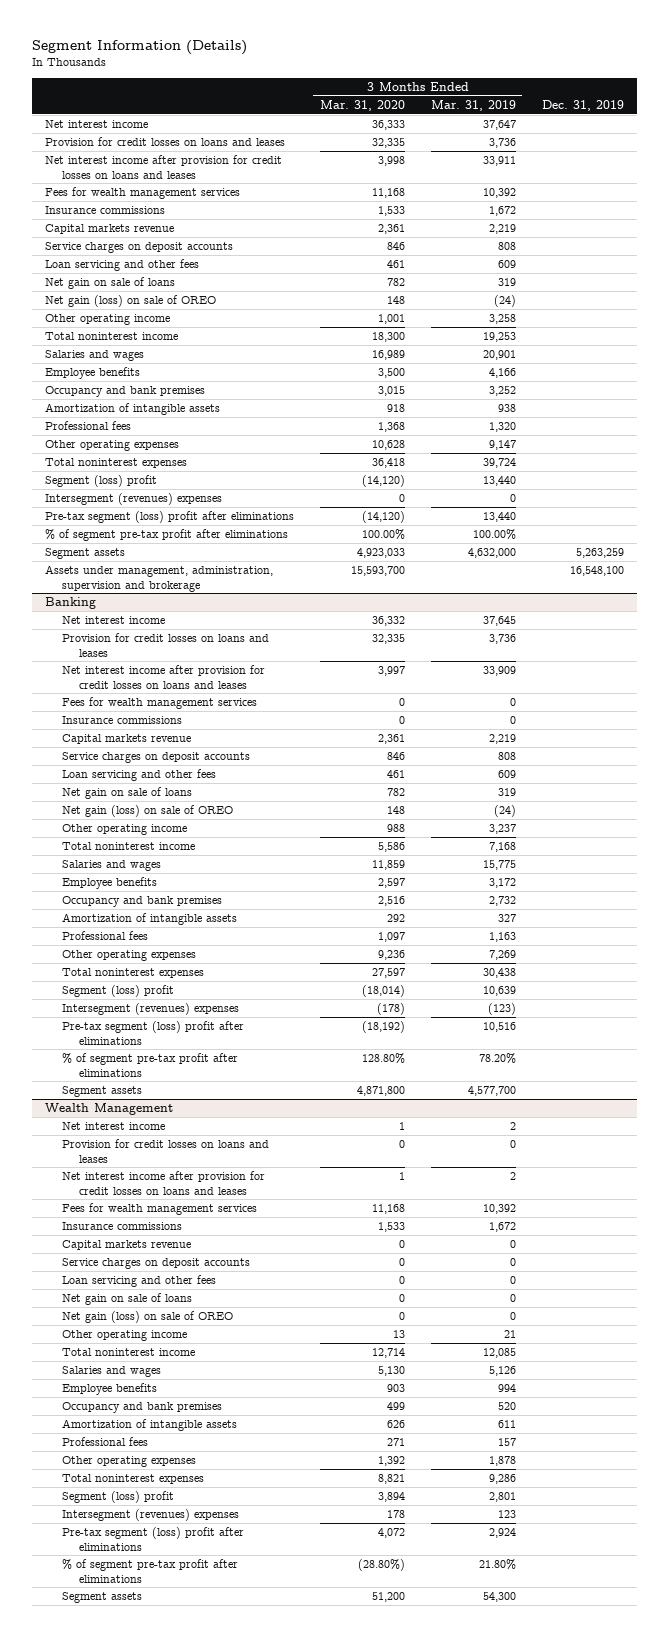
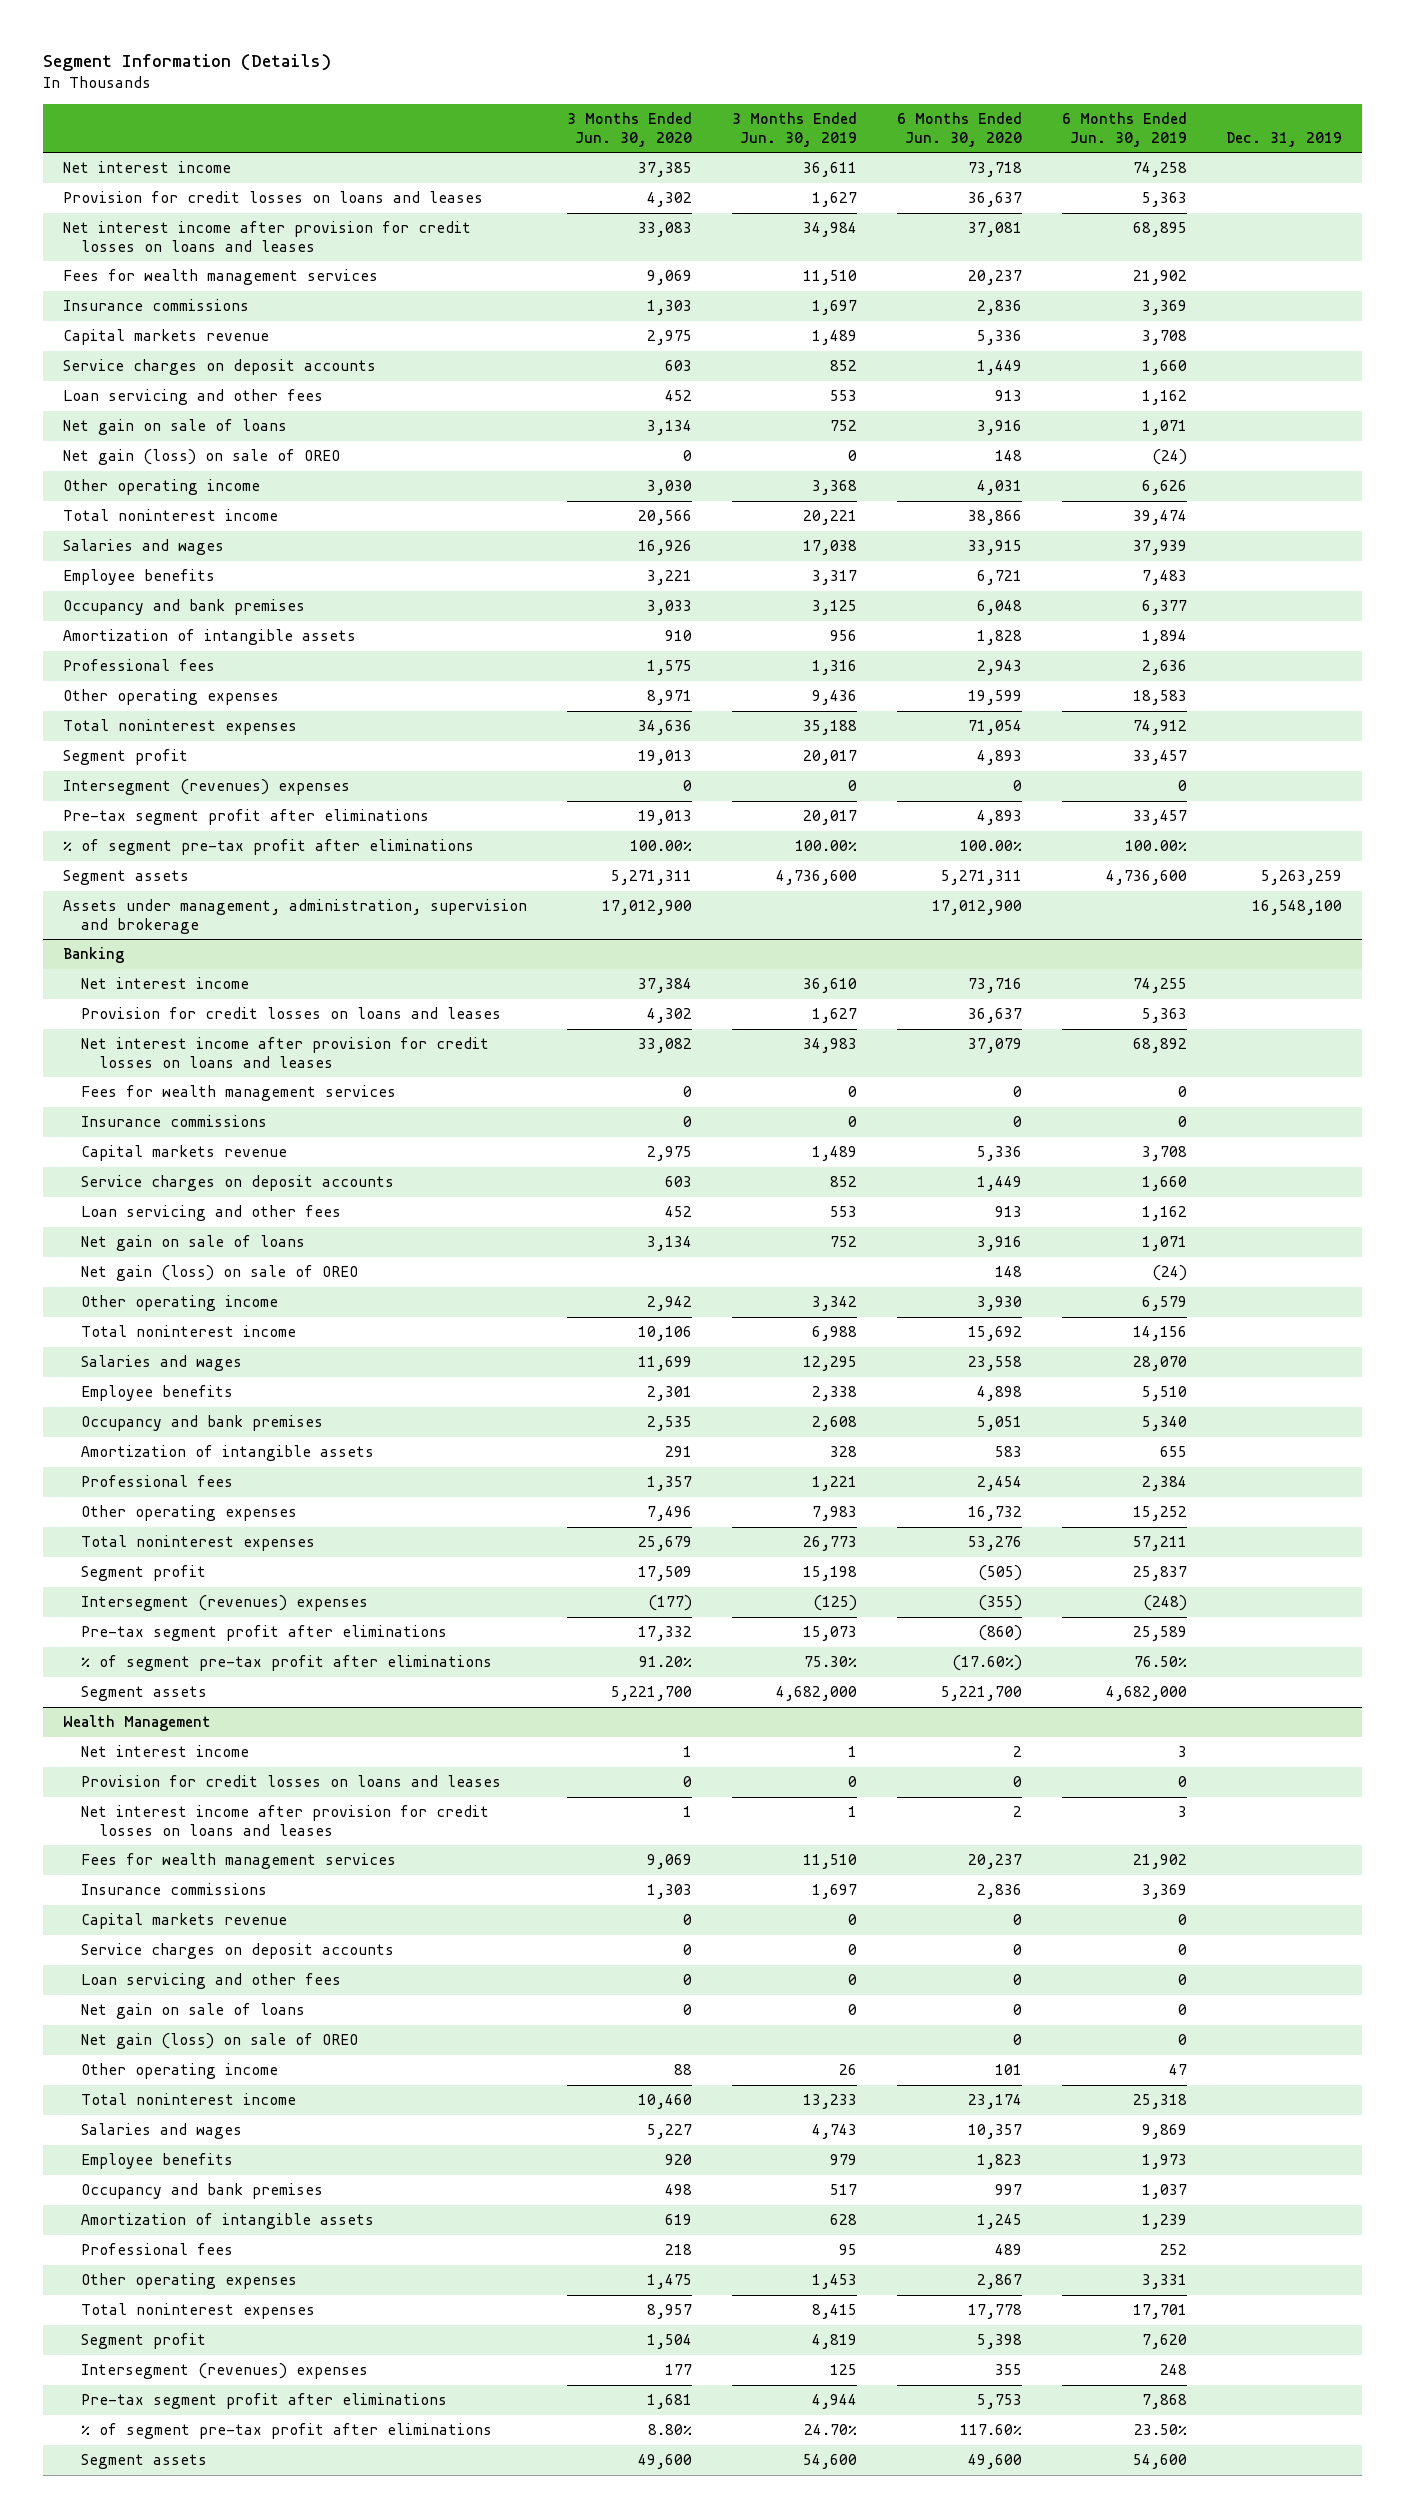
- | 3 Months Ended Mar. 31, 2020 | 3 Months Ended Mar. 31, 2019 | Dec. 31, 2019
+ | 3 Months Ended Jun. 30, 2020 | 3 Months Ended Jun. 30, 2019 | 6 Months Ended Jun. 30, 2020 | 6 Months Ended Jun. 30, 2019 | Dec. 31, 2019
- Segment (loss) profit | (14,120) | 13,440 |
+ Segment profit | 19,013 | 20,017 | 4,893 | 33,457 |
- Pre-tax segment (loss) profit after eliminations | (14,120) | 13,440 |
+ Pre-tax segment profit after eliminations | 19,013 | 20,017 | 4,893 | 33,457 |
@ Banking
- Segment (loss) profit | (18,014) | 10,639 |
+ Segment profit | 17,509 | 15,198 | (505) | 25,837 |
- Pre-tax segment (loss) profit after eliminations | (18,192) | 10,516 |
+ Pre-tax segment profit after eliminations | 17,332 | 15,073 | (860) | 25,589 |
@ Wealth Management
- Segment (loss) profit | 3,894 | 2,801 |
+ Segment profit | 1,504 | 4,819 | 5,398 | 7,620 |
- Pre-tax segment (loss) profit after eliminations | 4,072 | 2,924 |
+ Pre-tax segment profit after eliminations | 1,681 | 4,944 | 5,753 | 7,868 |

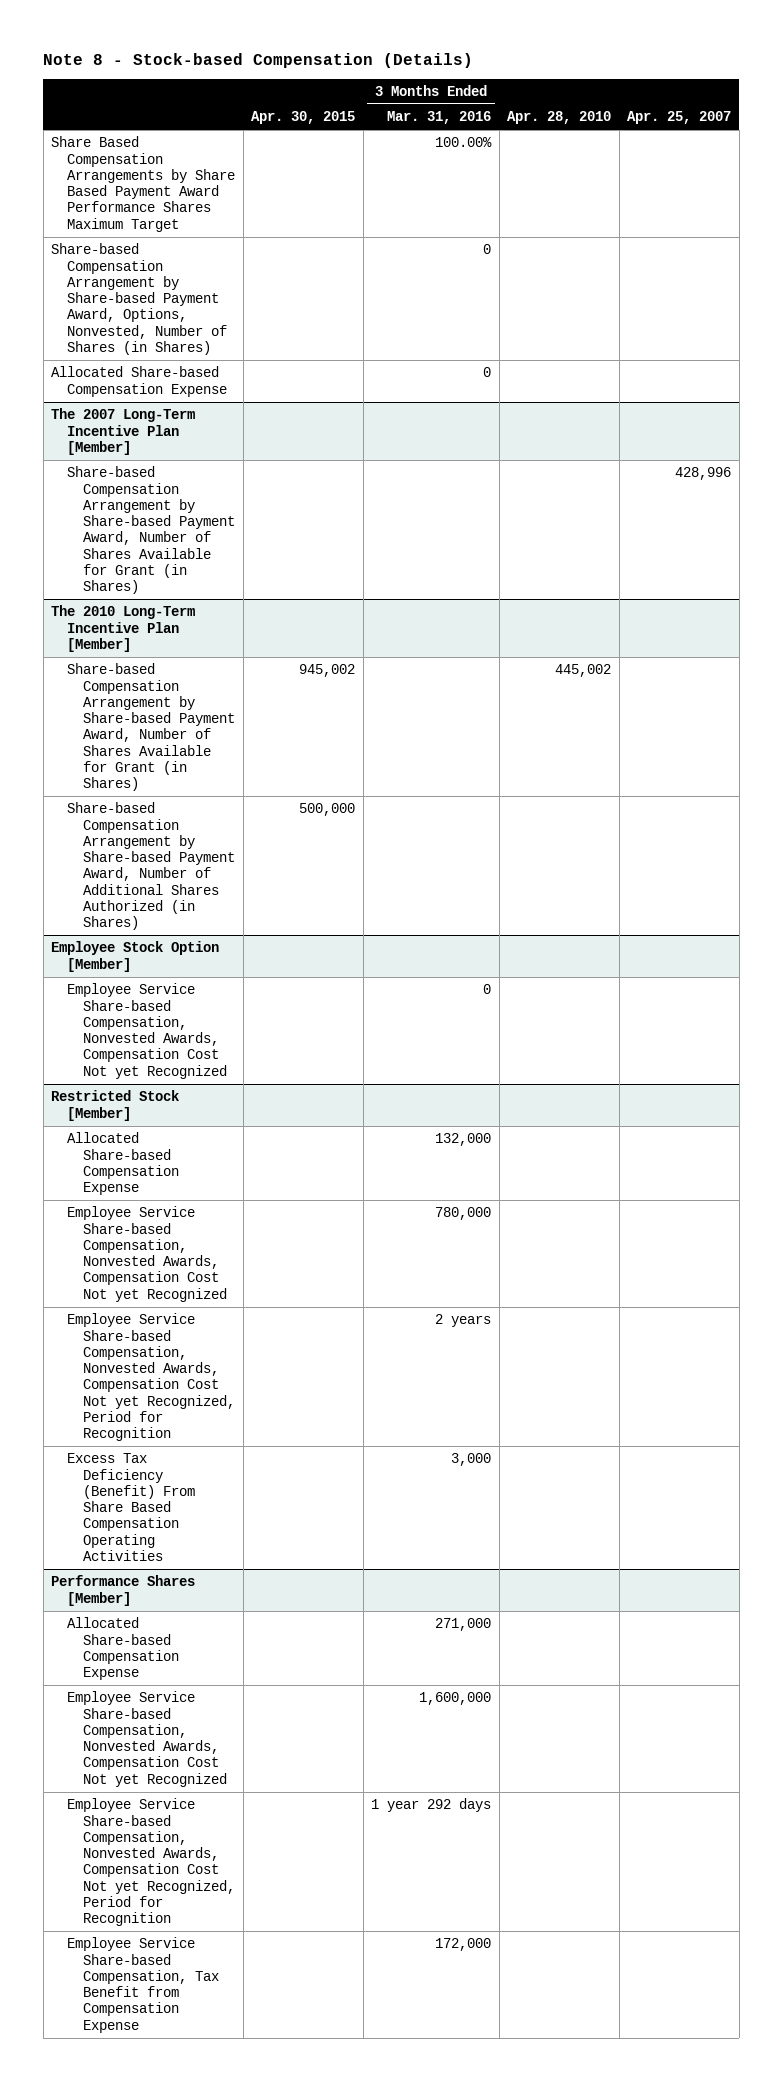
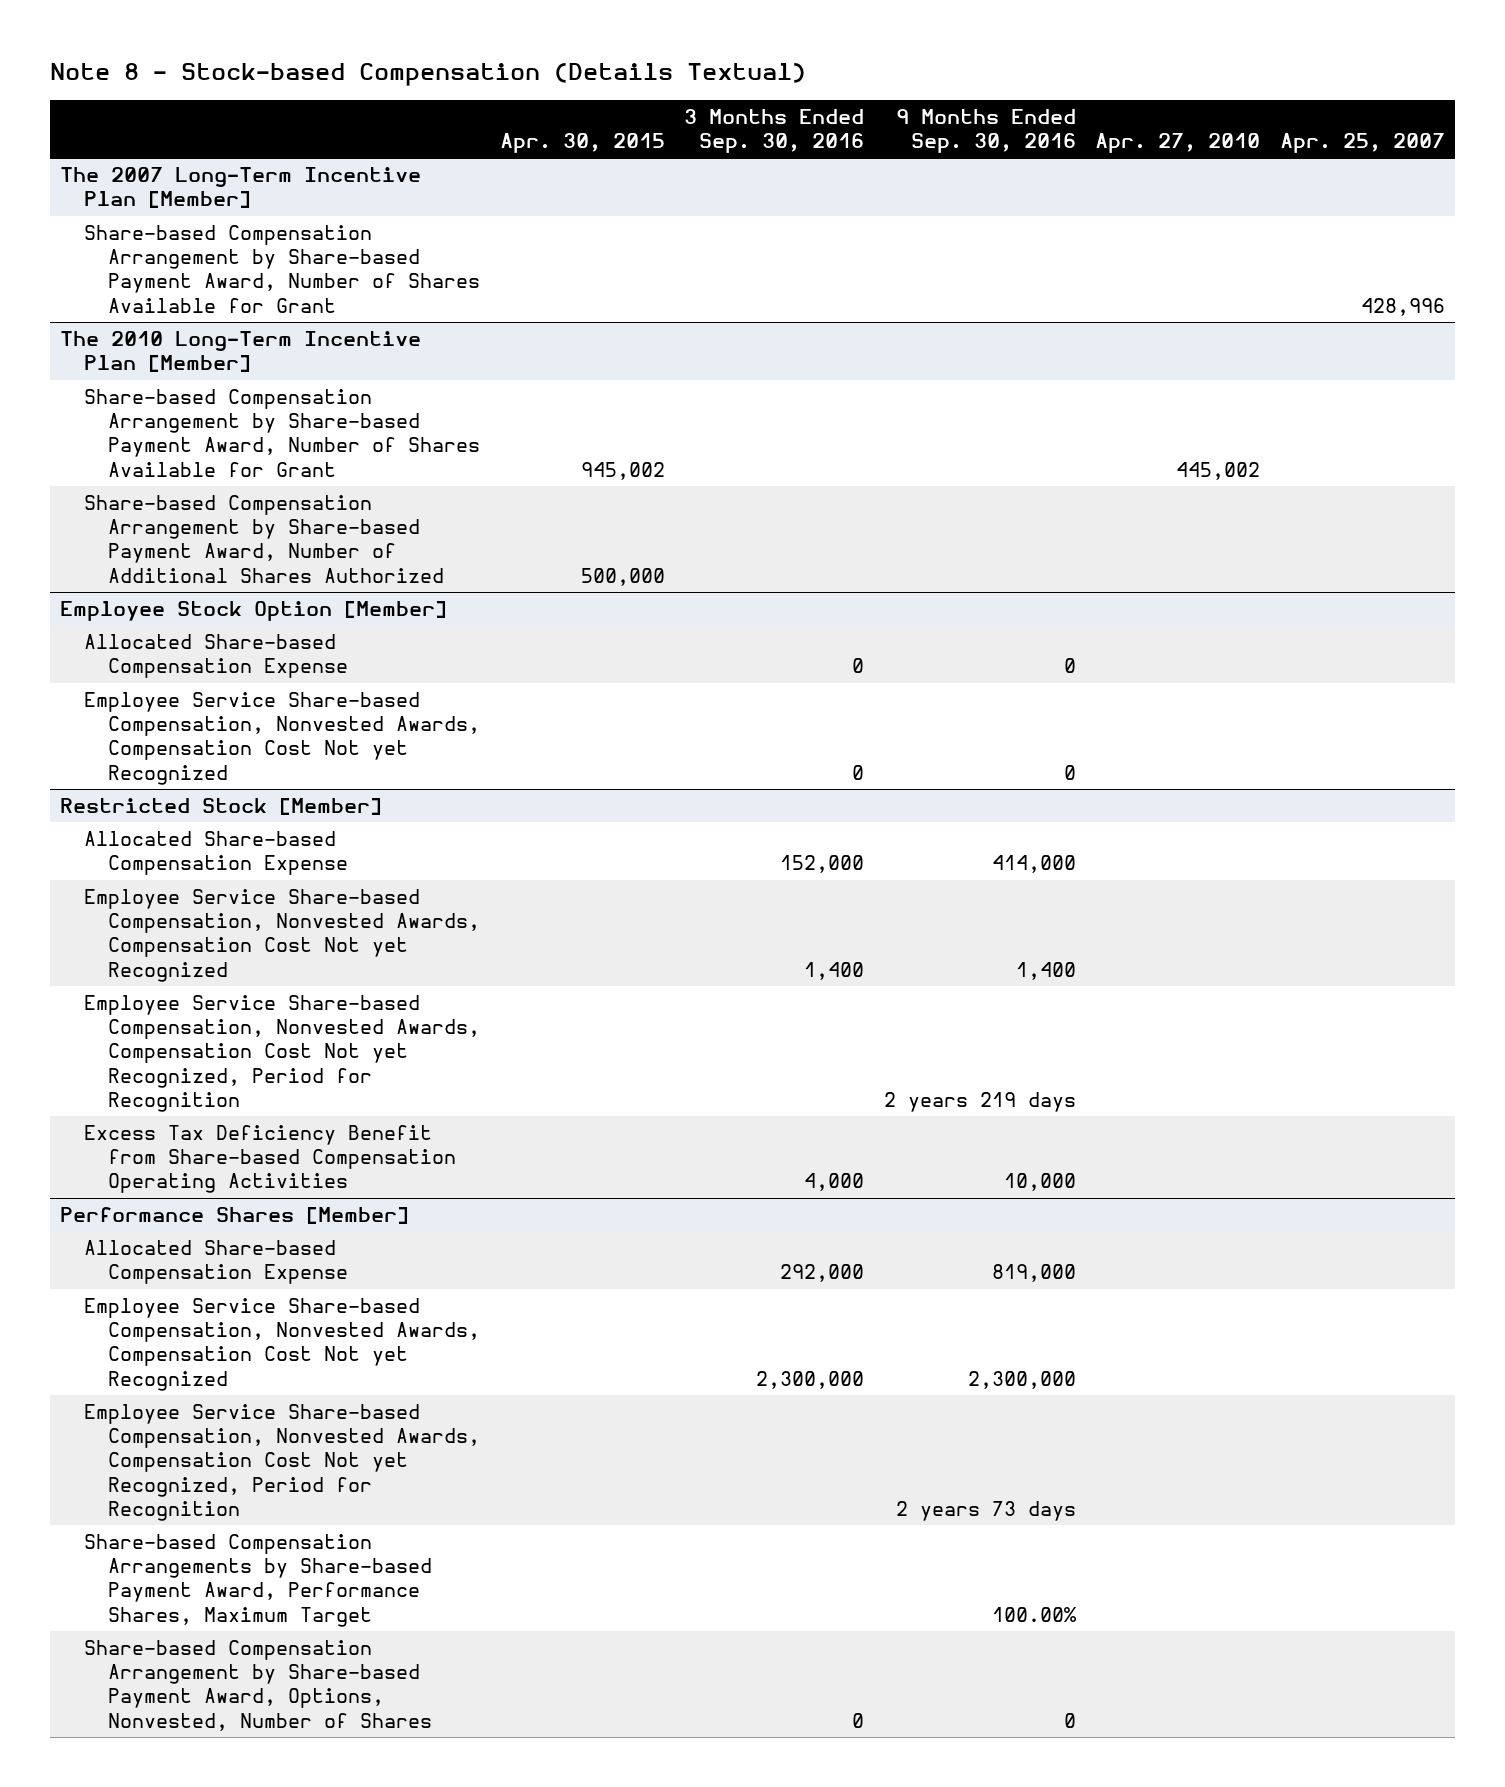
- Note 8 - Stock-based Compensation (Details)
+ Note 8 - Stock-based Compensation (Details Textual)
- | Apr. 30, 2015 | 3 Months Ended Mar. 31, 2016 | Apr. 28, 2010 | Apr. 25, 2007
+ | Apr. 30, 2015 | 3 Months Ended Sep. 30, 2016 | 9 Months Ended Sep. 30, 2016 | Apr. 27, 2010 | Apr. 25, 2007
- Share Based Compensation Arrangements by Share Based Payment Award Performance Shares Maximum Target | | 100.00% | |
- Share-based Compensation Arrangement by Share-based Payment Award, Options, Nonvested, Number of Shares (in Shares) | | 0 | |
- Allocated Share-based Compensation Expense | | 0 | |
@ The 2007 Long-Term Incentive Plan [Member]
- Share-based Compensation Arrangement by Share-based Payment Award, Number of Shares Available for Grant (in Shares) | | | | 428,996
+ Share-based Compensation Arrangement by Share-based Payment Award, Number of Shares Available for Grant | | | | | 428,996
@ The 2010 Long-Term Incentive Plan [Member]
- Share-based Compensation Arrangement by Share-based Payment Award, Number of Shares Available for Grant (in Shares) | 945,002 | | 445,002 |
- Share-based Compensation Arrangement by Share-based Payment Award, Number of Additional Shares Authorized (in Shares) | 500,000 | | |
+ Share-based Compensation Arrangement by Share-based Payment Award, Number of Shares Available for Grant | 945,002 | | | 445,002 |
+ Share-based Compensation Arrangement by Share-based Payment Award, Number of Additional Shares Authorized | 500,000 | | | |
@ Employee Stock Option [Member]
+ Allocated Share-based Compensation Expense | | 0 | 0 | |
@ Restricted Stock [Member]
- Excess Tax Deficiency (Benefit) From Share Based Compensation Operating Activities | | 3,000 | |
+ Excess Tax Deficiency Benefit from Share-based Compensation Operating Activities | | 4,000 | 10,000 | |
@ Performance Shares [Member]
- Employee Service Share-based Compensation, Tax Benefit from Compensation Expense | | 172,000 | |
+ Share-based Compensation Arrangements by Share-based Payment Award, Performance Shares, Maximum Target | | | 100.00% | |
+ Share-based Compensation Arrangement by Share-based Payment Award, Options, Nonvested, Number of Shares | | 0 | 0 | |

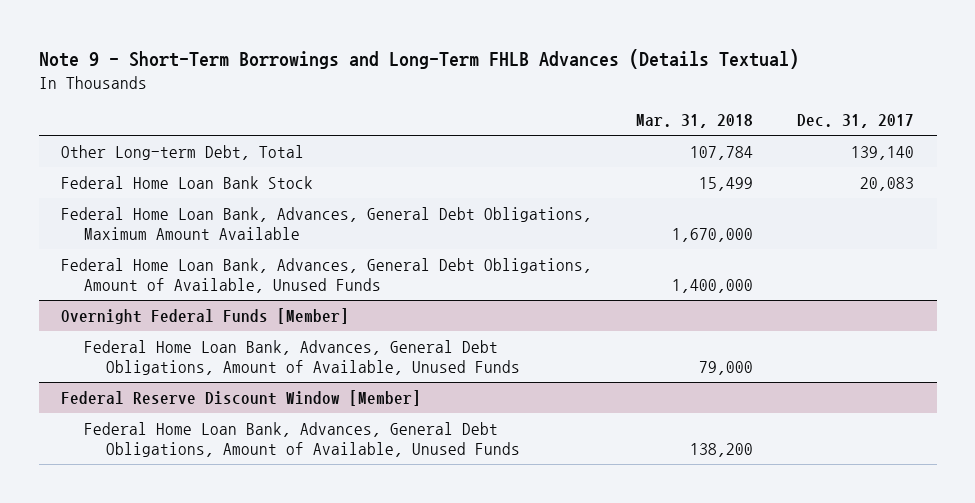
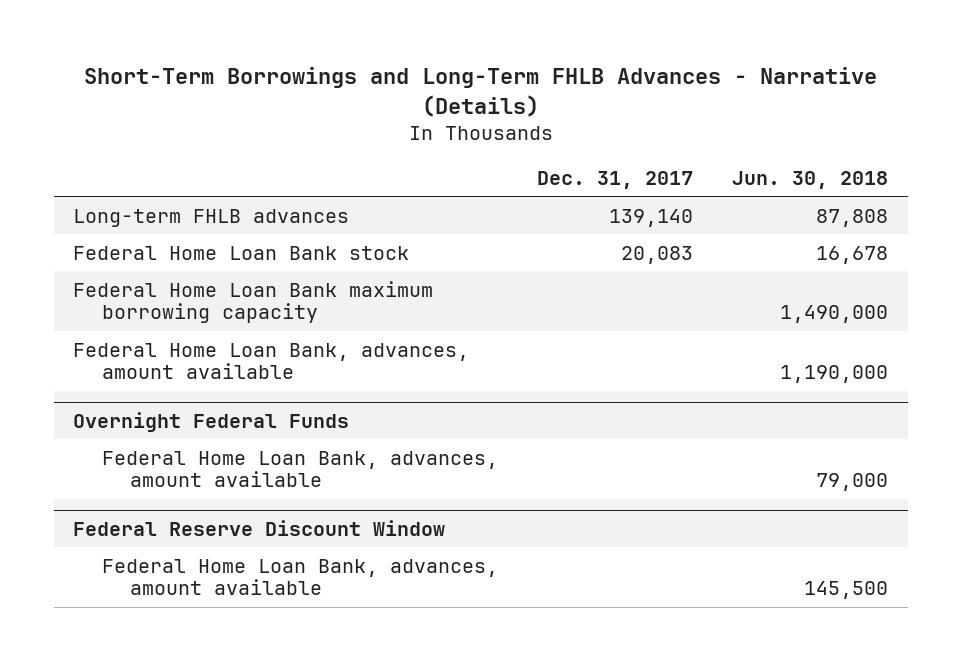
- Note 9 - Short-Term Borrowings and Long-Term FHLB Advances (Details Textual)
+ Short-Term Borrowings and Long-Term FHLB Advances - Narrative (Details)
- | Mar. 31, 2018 | Dec. 31, 2017
+ | Dec. 31, 2017 | Jun. 30, 2018
- Other Long-term Debt, Total | 107,784 | 139,140
- Federal Home Loan Bank Stock | 15,499 | 20,083
- Federal Home Loan Bank, Advances, General Debt Obligations, Maximum Amount Available | 1,670,000 |
- Federal Home Loan Bank, Advances, General Debt Obligations, Amount of Available, Unused Funds | 1,400,000 |
- Overnight Federal Funds [Member]
- Federal Home Loan Bank, Advances, General Debt Obligations, Amount of Available, Unused Funds | 79,000 |
- Federal Reserve Discount Window [Member]
- Federal Home Loan Bank, Advances, General Debt Obligations, Amount of Available, Unused Funds | 138,200 |
+ Long-term FHLB advances | 139,140 | 87,808
+ Federal Home Loan Bank stock | 20,083 | 16,678
+ Federal Home Loan Bank maximum borrowing capacity | | 1,490,000
+ Federal Home Loan Bank, advances, amount available | | 1,190,000
+ Overnight Federal Funds
+ Federal Home Loan Bank, advances, amount available | | 79,000
+ Federal Reserve Discount Window
+ Federal Home Loan Bank, advances, amount available | | 145,500

